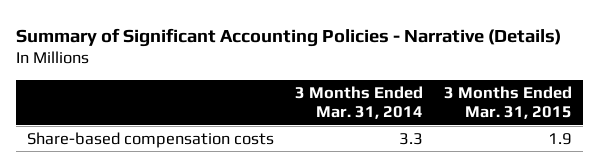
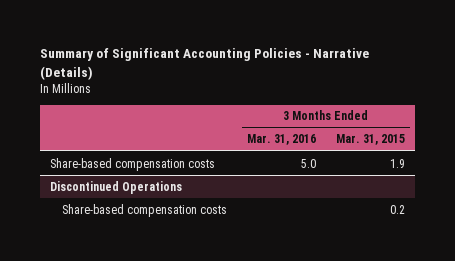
- | 3 Months Ended Mar. 31, 2014 | 3 Months Ended Mar. 31, 2015
+ | 3 Months Ended Mar. 31, 2016 | 3 Months Ended Mar. 31, 2015
+ Discontinued Operations
+ Share-based compensation costs | | 0.2

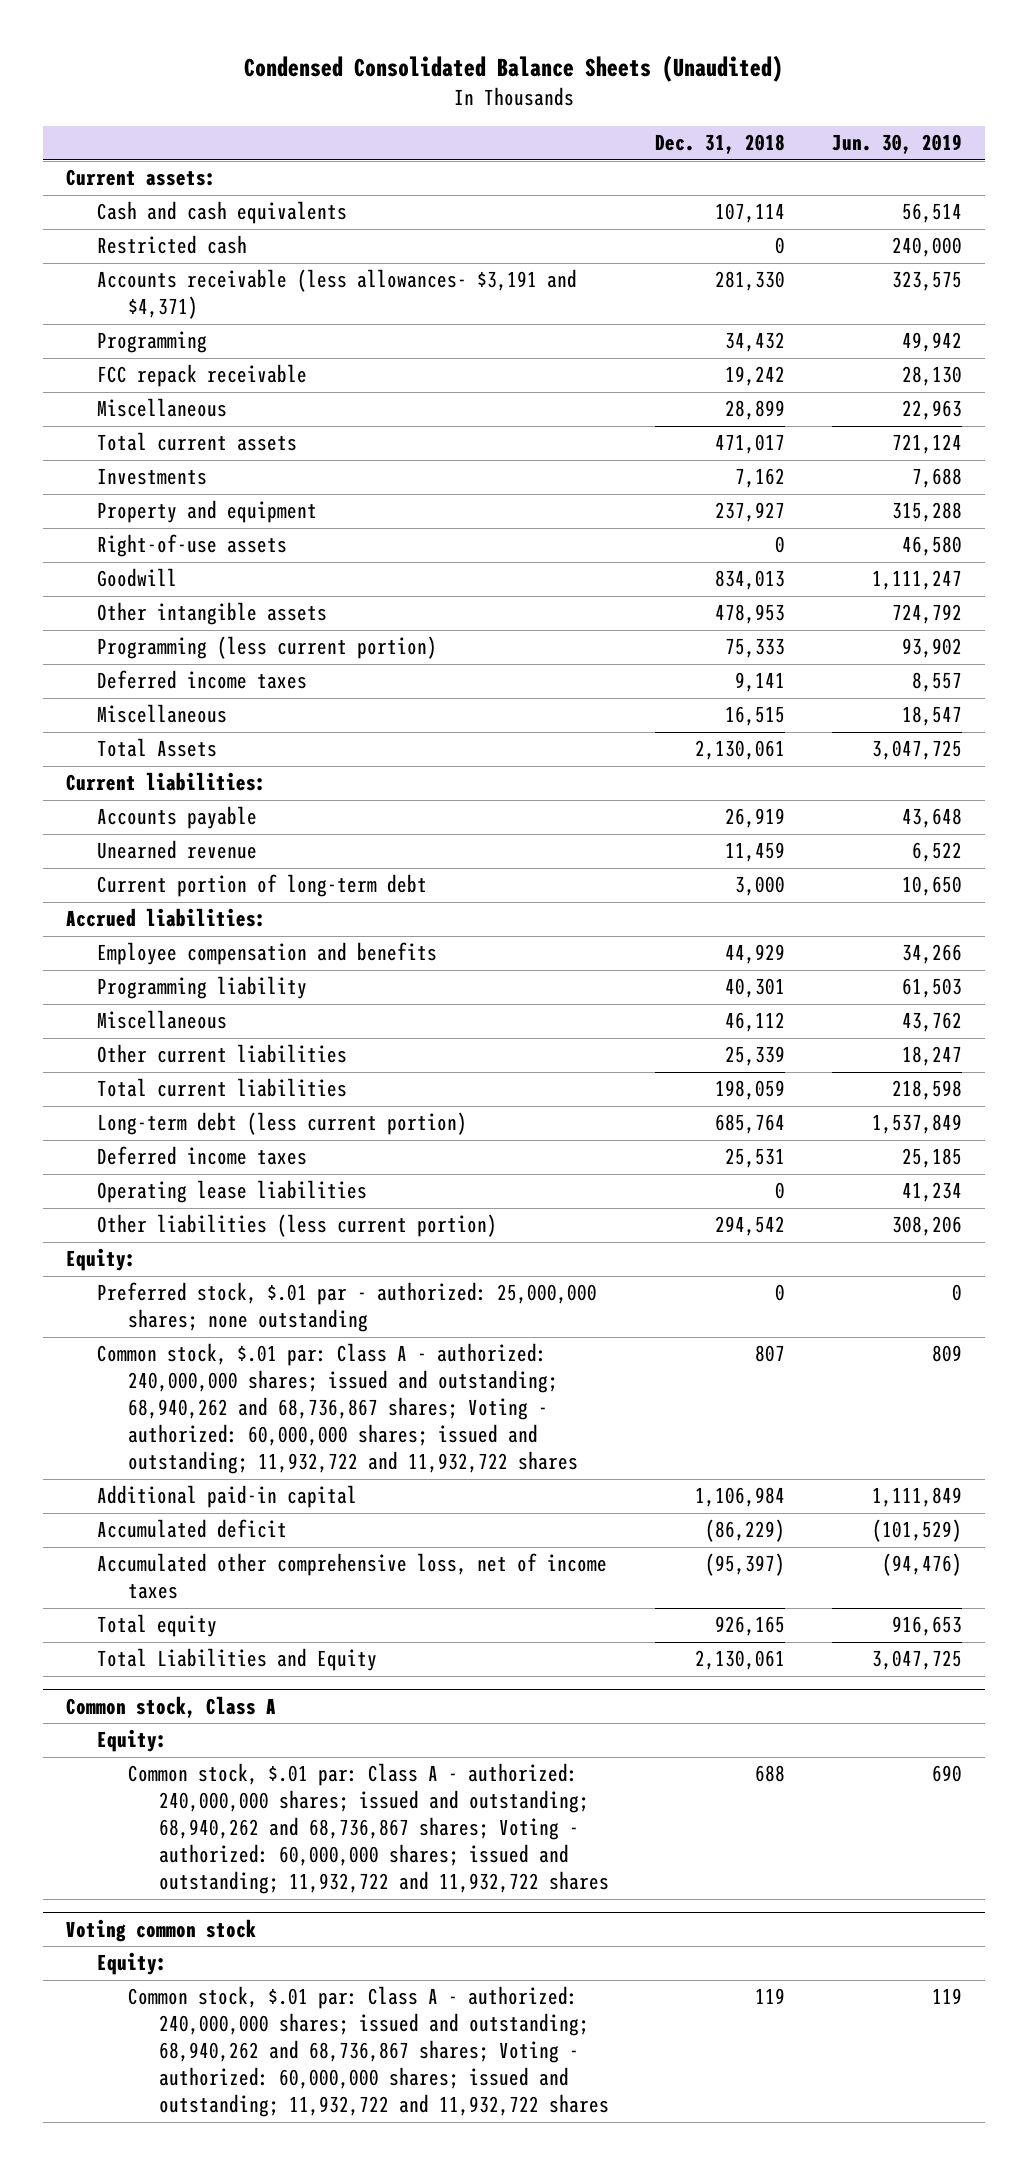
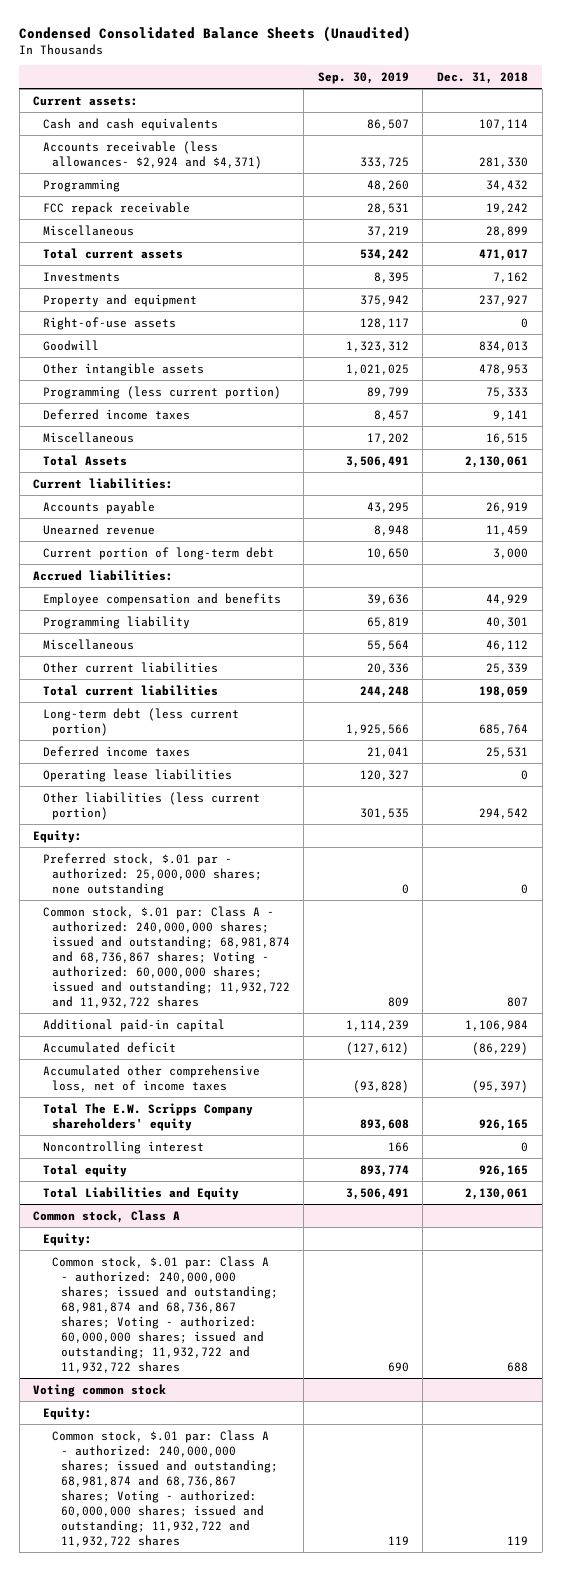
- | Dec. 31, 2018 | Jun. 30, 2019
+ | Sep. 30, 2019 | Dec. 31, 2018
- Restricted cash | 0 | 240,000
- Accounts receivable (less allowances- $3,191 and $4,371) | 281,330 | 323,575
+ Accounts receivable (less allowances- $2,924 and $4,371) | 333,725 | 281,330
- Common stock, $.01 par: Class A - authorized: 240,000,000 shares; issued and outstanding; 68,940,262 and 68,736,867 shares; Voting - authorized: 60,000,000 shares; issued and outstanding; 11,932,722 and 11,932,722 shares | 807 | 809
+ Common stock, $.01 par: Class A - authorized: 240,000,000 shares; issued and outstanding; 68,981,874 and 68,736,867 shares; Voting - authorized: 60,000,000 shares; issued and outstanding; 11,932,722 and 11,932,722 shares | 809 | 807
+ Total The E.W. Scripps Company shareholders' equity | 893,608 | 926,165
+ Noncontrolling interest | 166 | 0
@ Common stock, Class A
- Common stock, $.01 par: Class A - authorized: 240,000,000 shares; issued and outstanding; 68,940,262 and 68,736,867 shares; Voting - authorized: 60,000,000 shares; issued and outstanding; 11,932,722 and 11,932,722 shares | 688 | 690
+ Common stock, $.01 par: Class A - authorized: 240,000,000 shares; issued and outstanding; 68,981,874 and 68,736,867 shares; Voting - authorized: 60,000,000 shares; issued and outstanding; 11,932,722 and 11,932,722 shares | 690 | 688
@ Voting common stock
- Common stock, $.01 par: Class A - authorized: 240,000,000 shares; issued and outstanding; 68,940,262 and 68,736,867 shares; Voting - authorized: 60,000,000 shares; issued and outstanding; 11,932,722 and 11,932,722 shares | 119 | 119
+ Common stock, $.01 par: Class A - authorized: 240,000,000 shares; issued and outstanding; 68,981,874 and 68,736,867 shares; Voting - authorized: 60,000,000 shares; issued and outstanding; 11,932,722 and 11,932,722 shares | 119 | 119

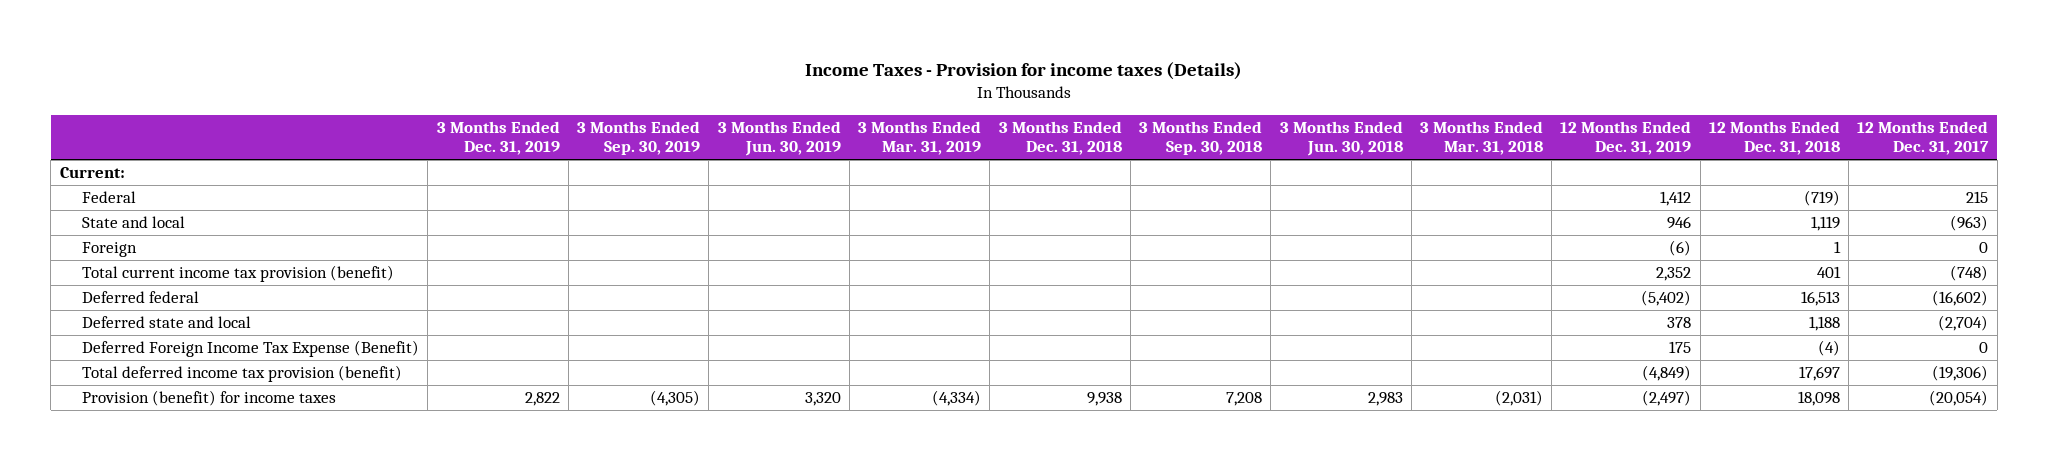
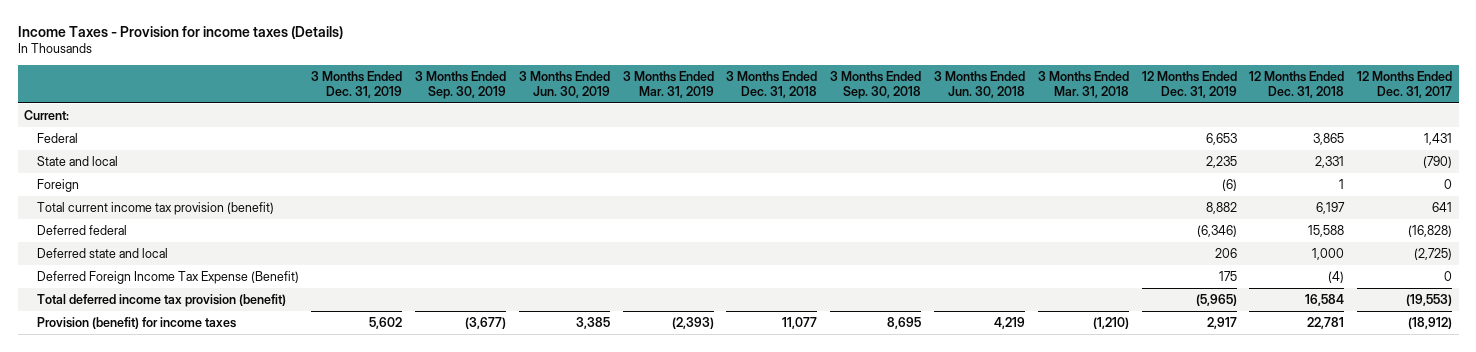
- Federal | | | | | | | | | 1,412 | (719) | 215
- State and local | | | | | | | | | 946 | 1,119 | (963)
+ Federal | | | | | | | | | 6,653 | 3,865 | 1,431
+ State and local | | | | | | | | | 2,235 | 2,331 | (790)
- Total current income tax provision (benefit) | | | | | | | | | 2,352 | 401 | (748)
- Deferred federal | | | | | | | | | (5,402) | 16,513 | (16,602)
- Deferred state and local | | | | | | | | | 378 | 1,188 | (2,704)
+ Total current income tax provision (benefit) | | | | | | | | | 8,882 | 6,197 | 641
+ Deferred federal | | | | | | | | | (6,346) | 15,588 | (16,828)
+ Deferred state and local | | | | | | | | | 206 | 1,000 | (2,725)
- Total deferred income tax provision (benefit) | | | | | | | | | (4,849) | 17,697 | (19,306)
- Provision (benefit) for income taxes | 2,822 | (4,305) | 3,320 | (4,334) | 9,938 | 7,208 | 2,983 | (2,031) | (2,497) | 18,098 | (20,054)
+ Total deferred income tax provision (benefit) | | | | | | | | | (5,965) | 16,584 | (19,553)
+ Provision (benefit) for income taxes | 5,602 | (3,677) | 3,385 | (2,393) | 11,077 | 8,695 | 4,219 | (1,210) | 2,917 | 22,781 | (18,912)

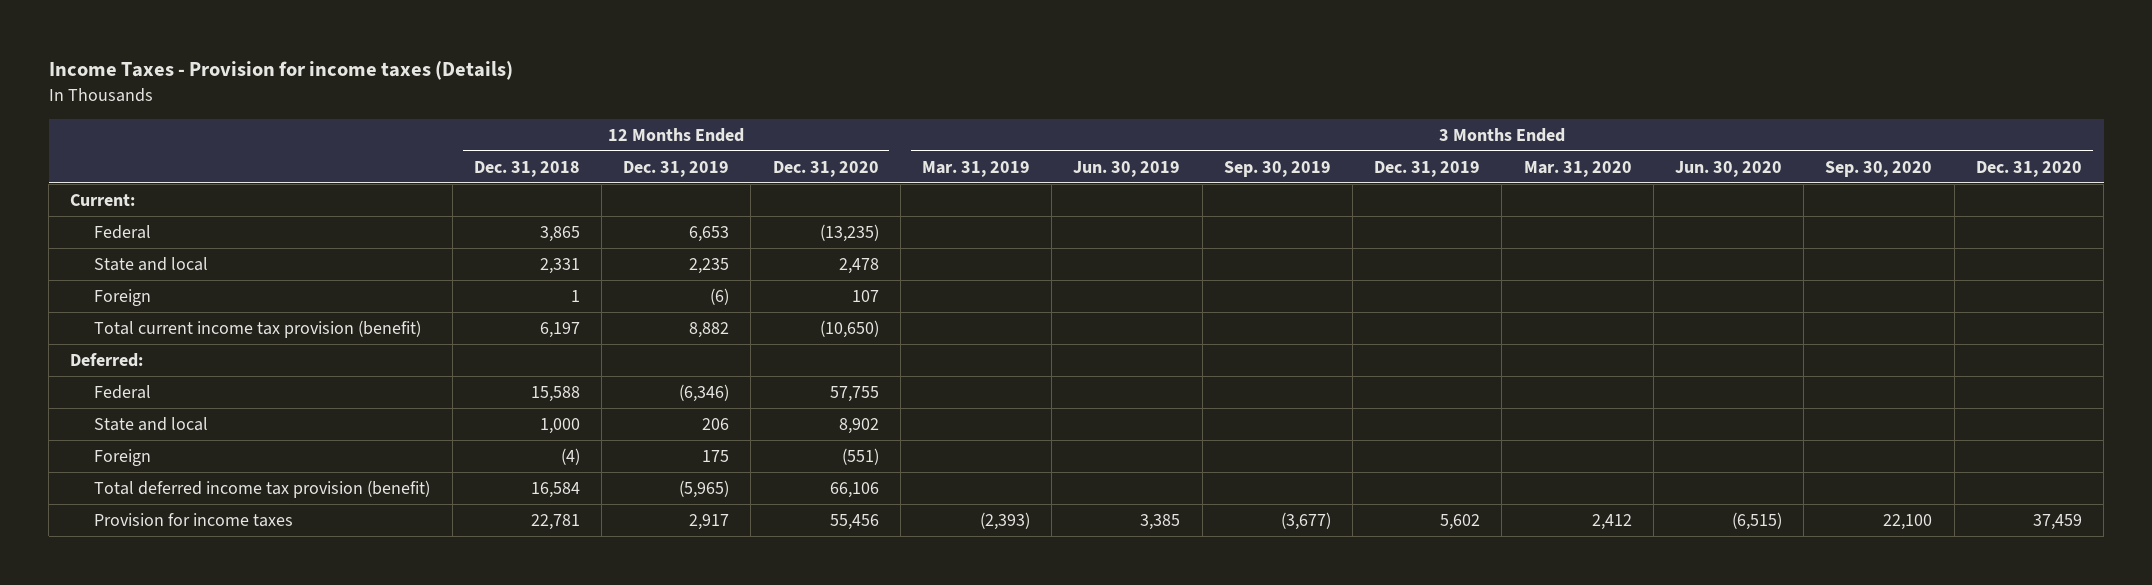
- | 3 Months Ended Dec. 31, 2019 | 3 Months Ended Sep. 30, 2019 | 3 Months Ended Jun. 30, 2019 | 3 Months Ended Mar. 31, 2019 | 3 Months Ended Dec. 31, 2018 | 3 Months Ended Sep. 30, 2018 | 3 Months Ended Jun. 30, 2018 | 3 Months Ended Mar. 31, 2018 | 12 Months Ended Dec. 31, 2019 | 12 Months Ended Dec. 31, 2018 | 12 Months Ended Dec. 31, 2017
+ | 12 Months Ended Dec. 31, 2018 | 12 Months Ended Dec. 31, 2019 | 12 Months Ended Dec. 31, 2020 | 3 Months Ended Mar. 31, 2019 | 3 Months Ended Jun. 30, 2019 | 3 Months Ended Sep. 30, 2019 | 3 Months Ended Dec. 31, 2019 | 3 Months Ended Mar. 31, 2020 | 3 Months Ended Jun. 30, 2020 | 3 Months Ended Sep. 30, 2020 | 3 Months Ended Dec. 31, 2020
- Deferred federal | | | | | | | | | (6,346) | 15,588 | (16,828)
- Deferred state and local | | | | | | | | | 206 | 1,000 | (2,725)
- Deferred Foreign Income Tax Expense (Benefit) | | | | | | | | | 175 | (4) | 0
+ Deferred:
+ Federal | 15,588 | (6,346) | 57,755 | | | | | | | |
+ State and local | 1,000 | 206 | 8,902 | | | | | | | |
+ Foreign | (4) | 175 | (551) | | | | | | | |
- Provision (benefit) for income taxes | 5,602 | (3,677) | 3,385 | (2,393) | 11,077 | 8,695 | 4,219 | (1,210) | 2,917 | 22,781 | (18,912)
+ Provision for income taxes | 22,781 | 2,917 | 55,456 | (2,393) | 3,385 | (3,677) | 5,602 | 2,412 | (6,515) | 22,100 | 37,459

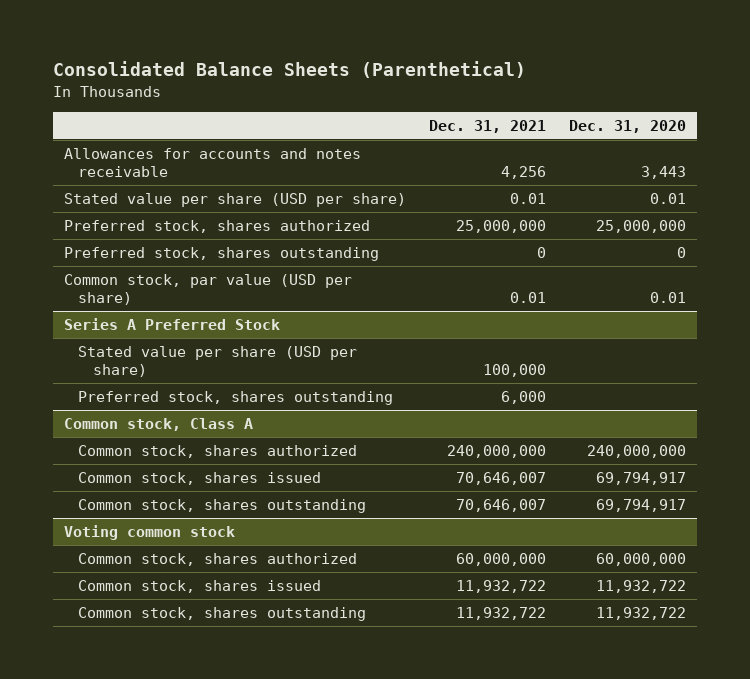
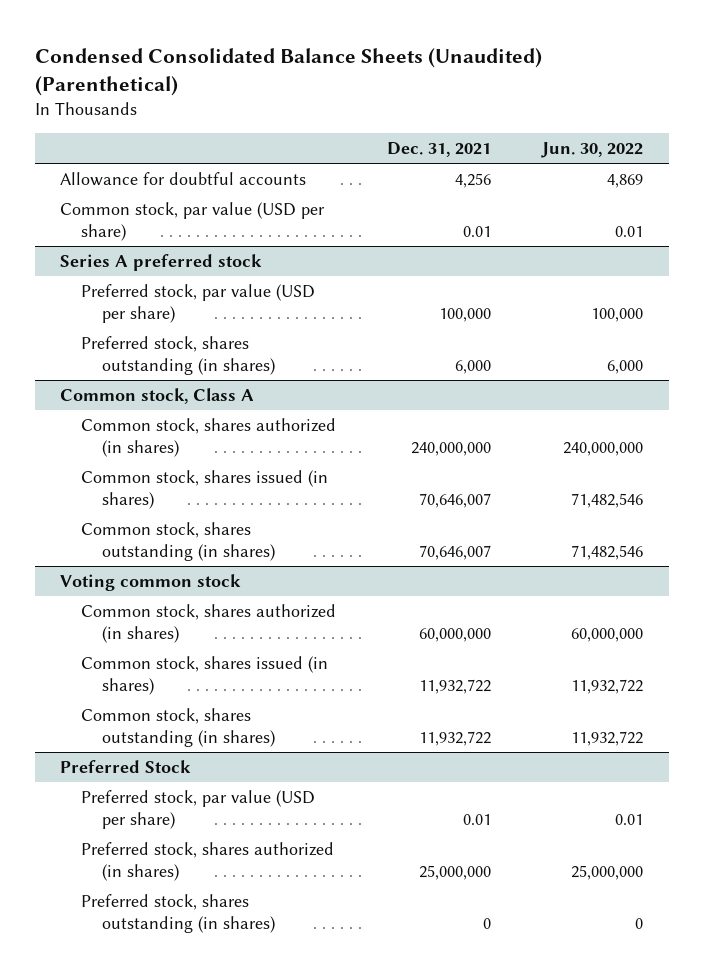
- Consolidated Balance Sheets (Parenthetical)
+ Condensed Consolidated Balance Sheets (Unaudited) (Parenthetical)
- | Dec. 31, 2021 | Dec. 31, 2020
+ | Dec. 31, 2021 | Jun. 30, 2022
- Allowances for accounts and notes receivable | 4,256 | 3,443
- Stated value per share (USD per share) | 0.01 | 0.01
- Preferred stock, shares authorized | 25,000,000 | 25,000,000
- Preferred stock, shares outstanding | 0 | 0
+ Allowance for doubtful accounts | 4,256 | 4,869
- Series A Preferred Stock
- Stated value per share (USD per share) | 100,000 |
- Preferred stock, shares outstanding | 6,000 |
+ Series A preferred stock
+ Preferred stock, par value (USD per share) | 100,000 | 100,000
+ Preferred stock, shares outstanding (in shares) | 6,000 | 6,000
@ Common stock, Class A
- Common stock, shares authorized | 240,000,000 | 240,000,000
- Common stock, shares issued | 70,646,007 | 69,794,917
- Common stock, shares outstanding | 70,646,007 | 69,794,917
+ Common stock, shares authorized (in shares) | 240,000,000 | 240,000,000
+ Common stock, shares issued (in shares) | 70,646,007 | 71,482,546
+ Common stock, shares outstanding (in shares) | 70,646,007 | 71,482,546
@ Voting common stock
- Common stock, shares authorized | 60,000,000 | 60,000,000
- Common stock, shares issued | 11,932,722 | 11,932,722
- Common stock, shares outstanding | 11,932,722 | 11,932,722
+ Common stock, shares authorized (in shares) | 60,000,000 | 60,000,000
+ Common stock, shares issued (in shares) | 11,932,722 | 11,932,722
+ Common stock, shares outstanding (in shares) | 11,932,722 | 11,932,722
+ Preferred Stock
+ Preferred stock, par value (USD per share) | 0.01 | 0.01
+ Preferred stock, shares authorized (in shares) | 25,000,000 | 25,000,000
+ Preferred stock, shares outstanding (in shares) | 0 | 0

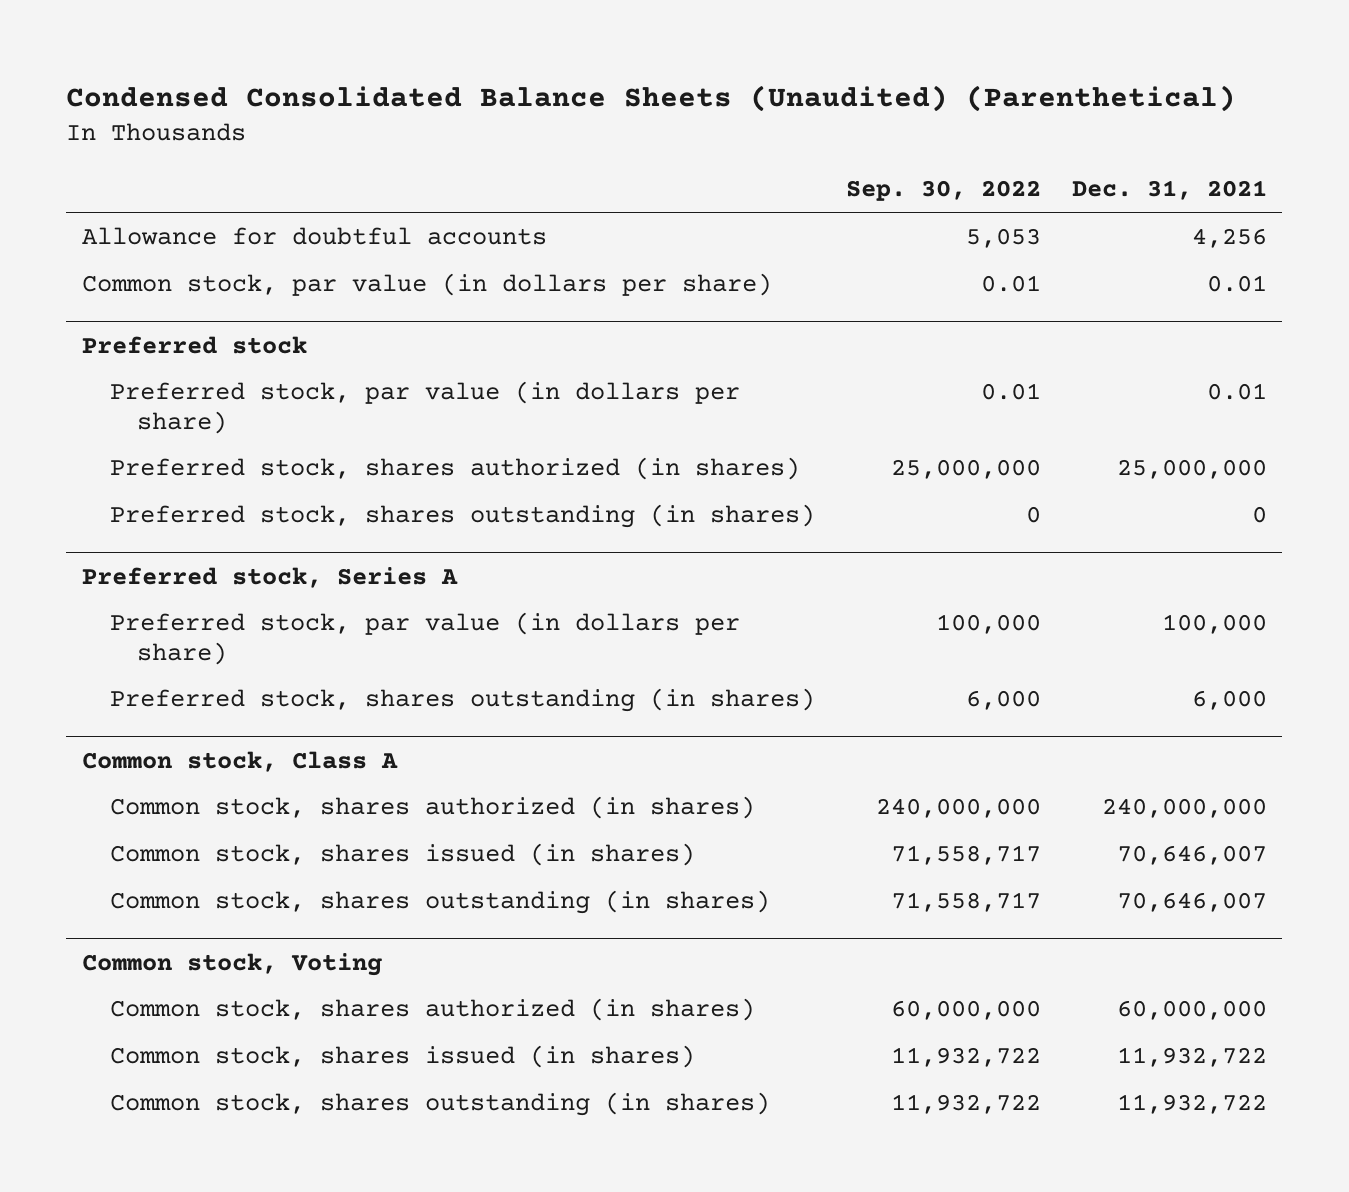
- | Dec. 31, 2021 | Jun. 30, 2022
+ | Sep. 30, 2022 | Dec. 31, 2021
- Common stock, par value (USD per share) | 0.01 | 0.01
- Series A preferred stock
- Preferred stock, par value (USD per share) | 100,000 | 100,000
+ Common stock, par value (in dollars per share) | 0.01 | 0.01
+ Preferred stock
+ Preferred stock, par value (in dollars per share) | 0.01 | 0.01
+ Preferred stock, shares authorized (in shares) | 25,000,000 | 25,000,000
+ Preferred stock, shares outstanding (in shares) | 0 | 0
+ Preferred stock, Series A
+ Preferred stock, par value (in dollars per share) | 100,000 | 100,000
- Voting common stock
+ Common stock, Voting
- Preferred Stock
- Preferred stock, par value (USD per share) | 0.01 | 0.01
- Preferred stock, shares authorized (in shares) | 25,000,000 | 25,000,000
- Preferred stock, shares outstanding (in shares) | 0 | 0

